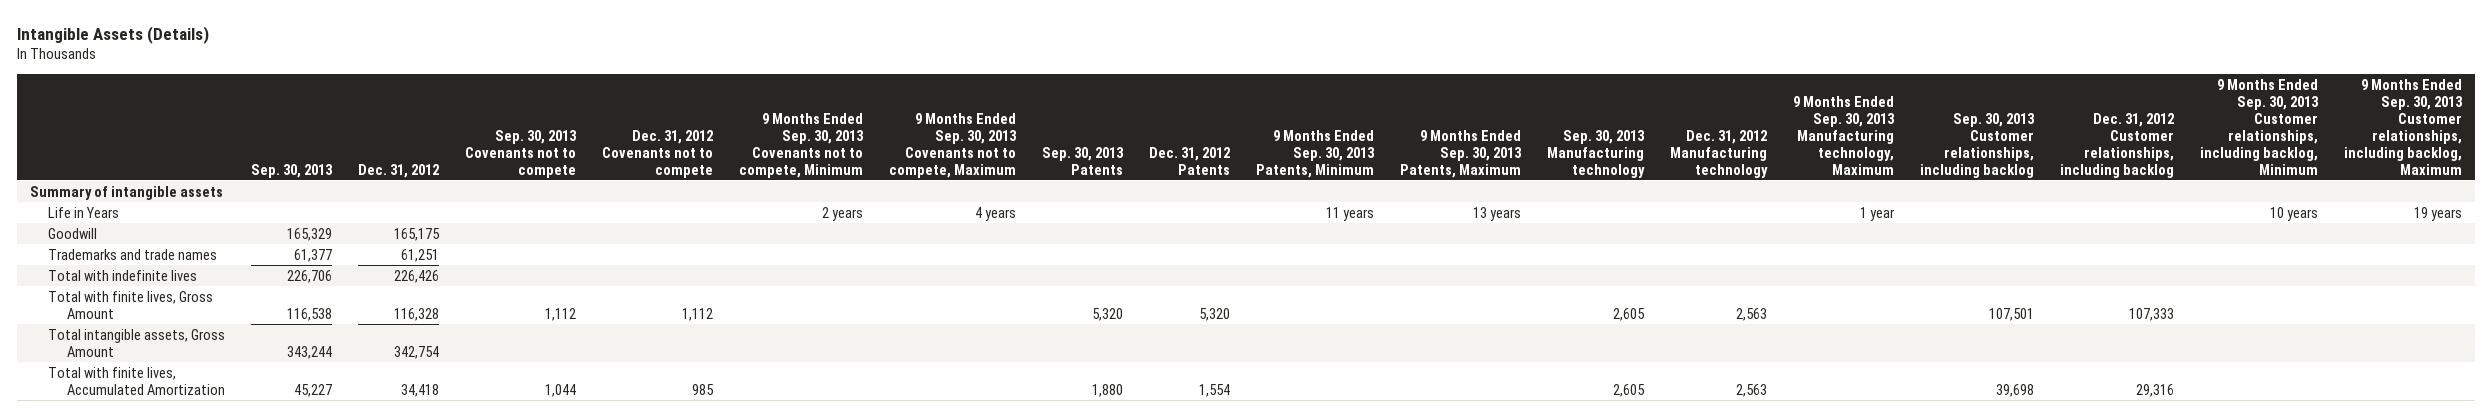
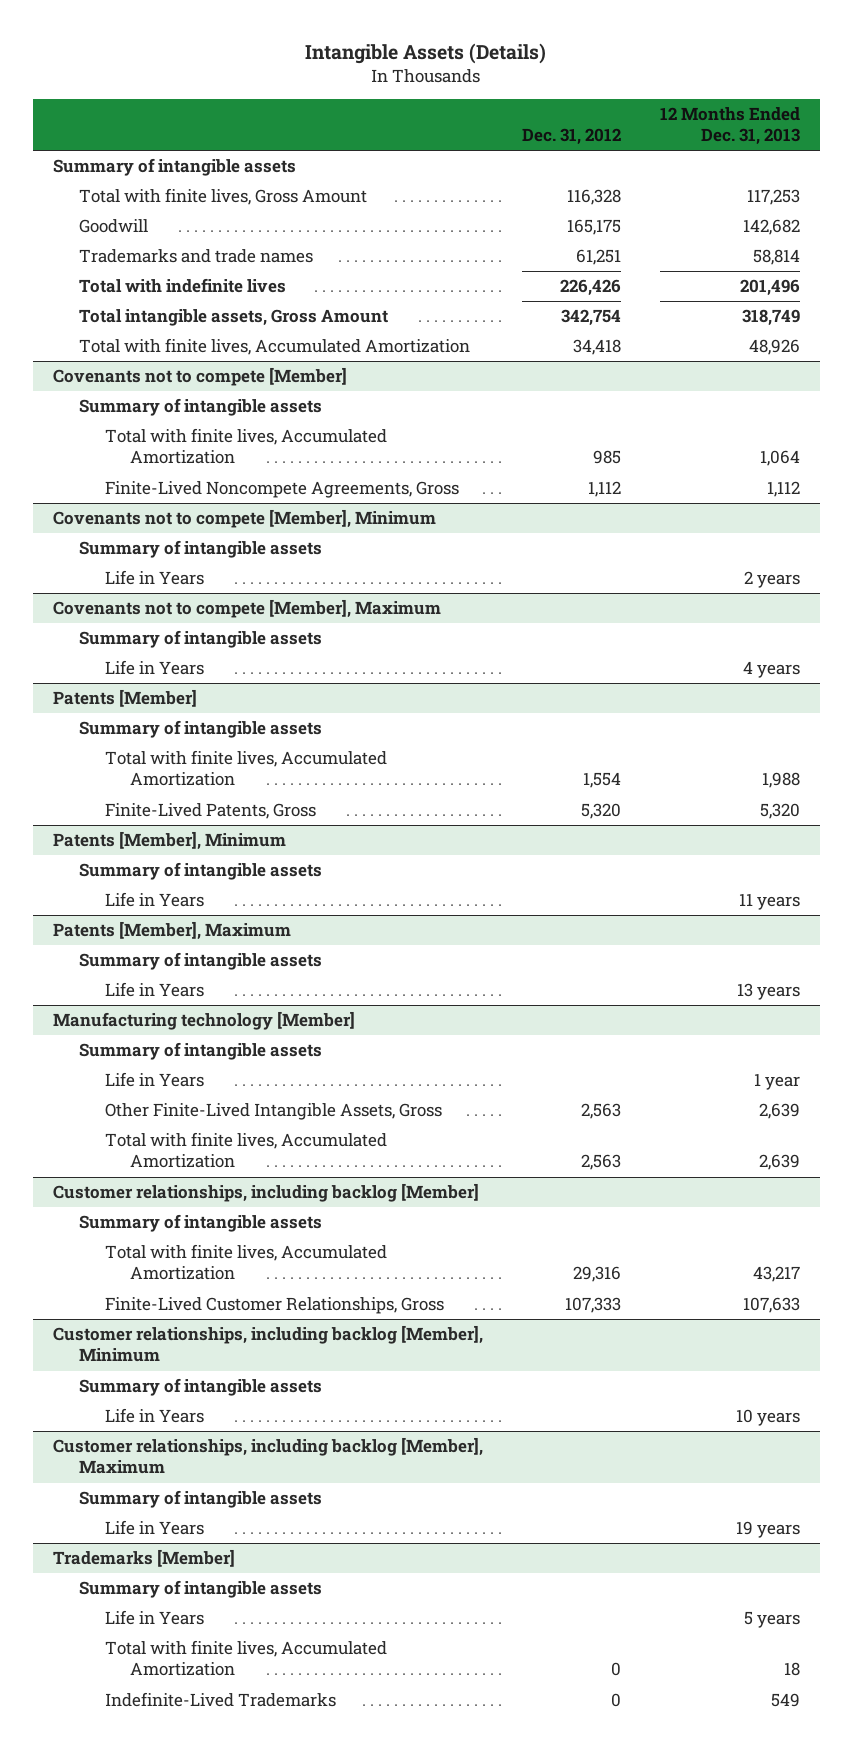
- | Sep. 30, 2013 | Dec. 31, 2012 | Sep. 30, 2013 Covenants not to compete | Dec. 31, 2012 Covenants not to compete | 9 Months Ended Sep. 30, 2013 Covenants not to compete, Minimum | 9 Months Ended Sep. 30, 2013 Covenants not to compete, Maximum | Sep. 30, 2013 Patents | Dec. 31, 2012 Patents | 9 Months Ended Sep. 30, 2013 Patents, Minimum | 9 Months Ended Sep. 30, 2013 Patents, Maximum | Sep. 30, 2013 Manufacturing technology | Dec. 31, 2012 Manufacturing technology | 9 Months Ended Sep. 30, 2013 Manufacturing technology, Maximum | Sep. 30, 2013 Customer relationships, including backlog | Dec. 31, 2012 Customer relationships, including backlog | 9 Months Ended Sep. 30, 2013 Customer relationships, including backlog, Minimum | 9 Months Ended Sep. 30, 2013 Customer relationships, including backlog, Maximum
+ | Dec. 31, 2012 | 12 Months Ended Dec. 31, 2013
- Life in Years | | | | | 2 years | 4 years | | | 11 years | 13 years | | | 1 year | | | 10 years | 19 years
moved up: Total with finite lives, Gross Amount | 116,328 | 117,253
+ Covenants not to compete [Member]
+ Summary of intangible assets
+ Total with finite lives, Accumulated Amortization | 985 | 1,064
+ Finite-Lived Noncompete Agreements, Gross | 1,112 | 1,112
+ Covenants not to compete [Member], Minimum
+ Summary of intangible assets
+ Life in Years | | 2 years
+ Covenants not to compete [Member], Maximum
+ Summary of intangible assets
+ Life in Years | | 4 years
+ Patents [Member]
+ Summary of intangible assets
+ Total with finite lives, Accumulated Amortization | 1,554 | 1,988
+ Finite-Lived Patents, Gross | 5,320 | 5,320
+ Patents [Member], Minimum
+ Summary of intangible assets
+ Life in Years | | 11 years
+ Patents [Member], Maximum
+ Summary of intangible assets
+ Life in Years | | 13 years
+ Manufacturing technology [Member]
+ Summary of intangible assets
+ Life in Years | | 1 year
+ Other Finite-Lived Intangible Assets, Gross | 2,563 | 2,639
+ Total with finite lives, Accumulated Amortization | 2,563 | 2,639
+ Customer relationships, including backlog [Member]
+ Summary of intangible assets
+ Total with finite lives, Accumulated Amortization | 29,316 | 43,217
+ Finite-Lived Customer Relationships, Gross | 107,333 | 107,633
+ Customer relationships, including backlog [Member], Minimum
+ Summary of intangible assets
+ Life in Years | | 10 years
+ Customer relationships, including backlog [Member], Maximum
+ Summary of intangible assets
+ Life in Years | | 19 years
+ Trademarks [Member]
+ Summary of intangible assets
+ Life in Years | | 5 years
+ Total with finite lives, Accumulated Amortization | 0 | 18
+ Indefinite-Lived Trademarks | 0 | 549

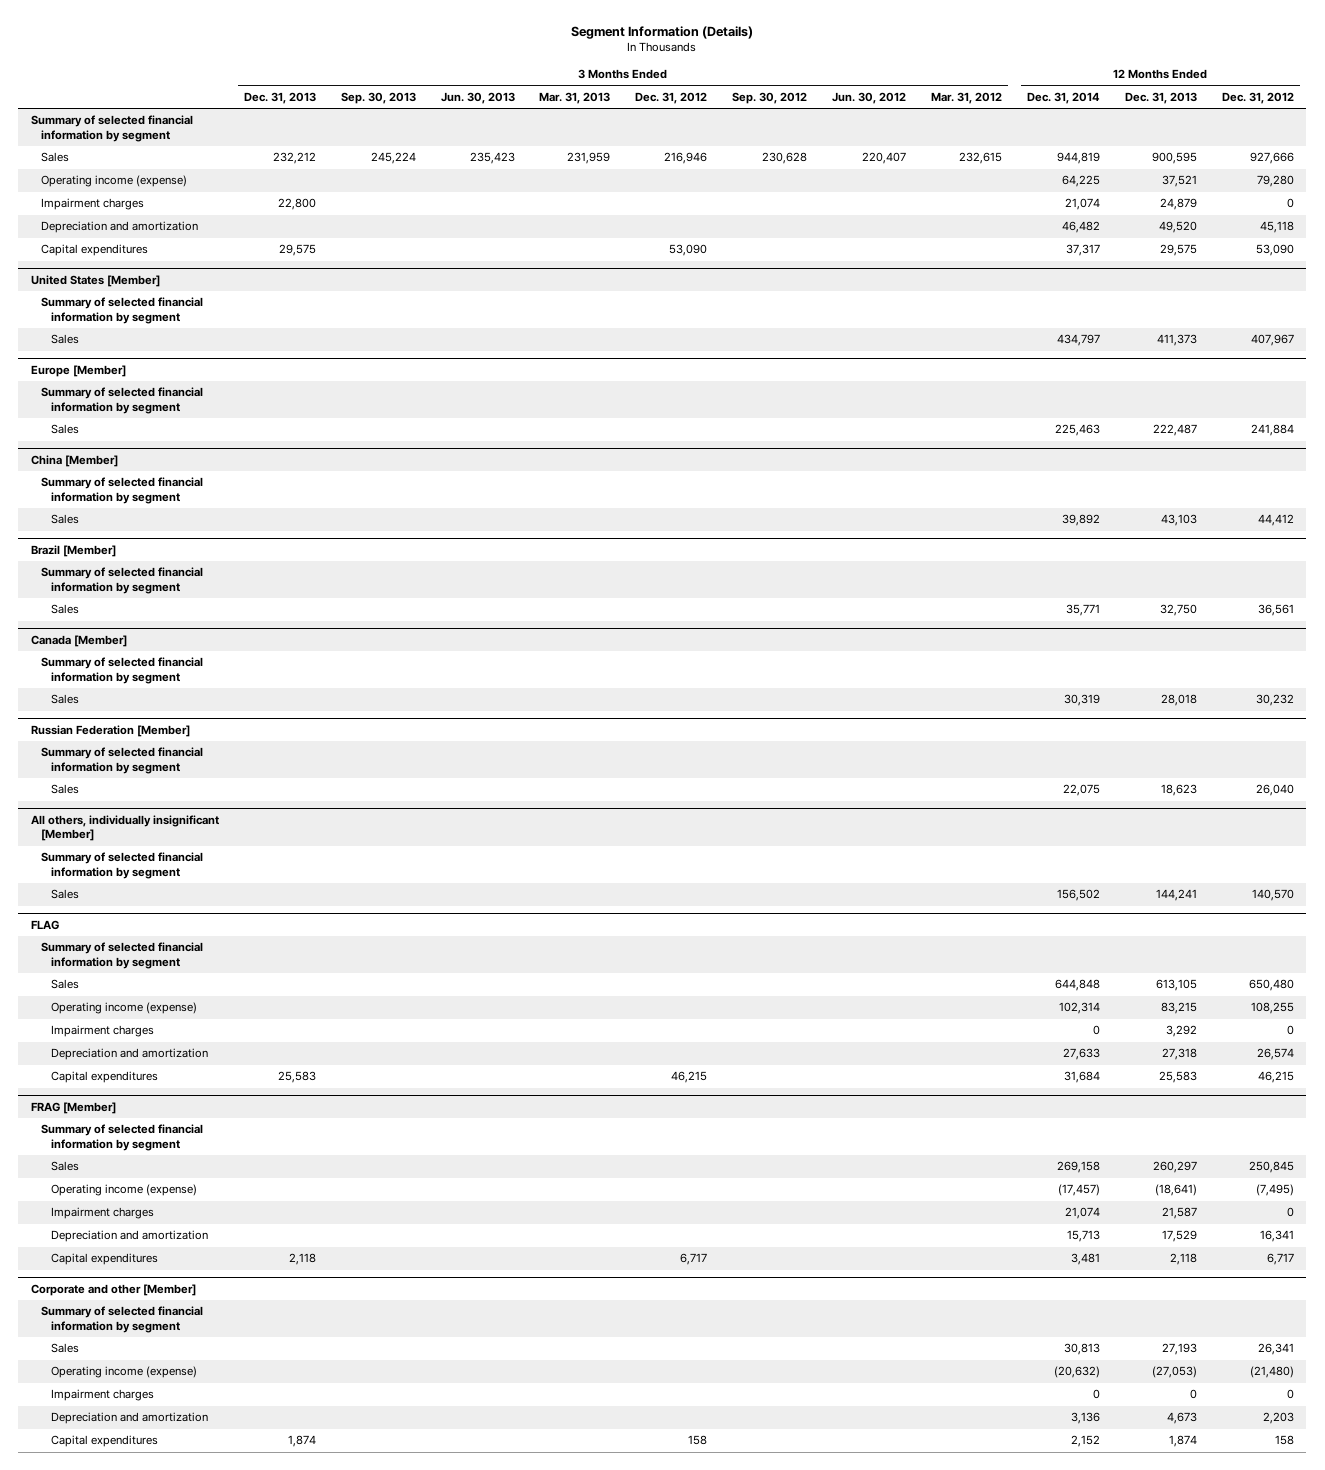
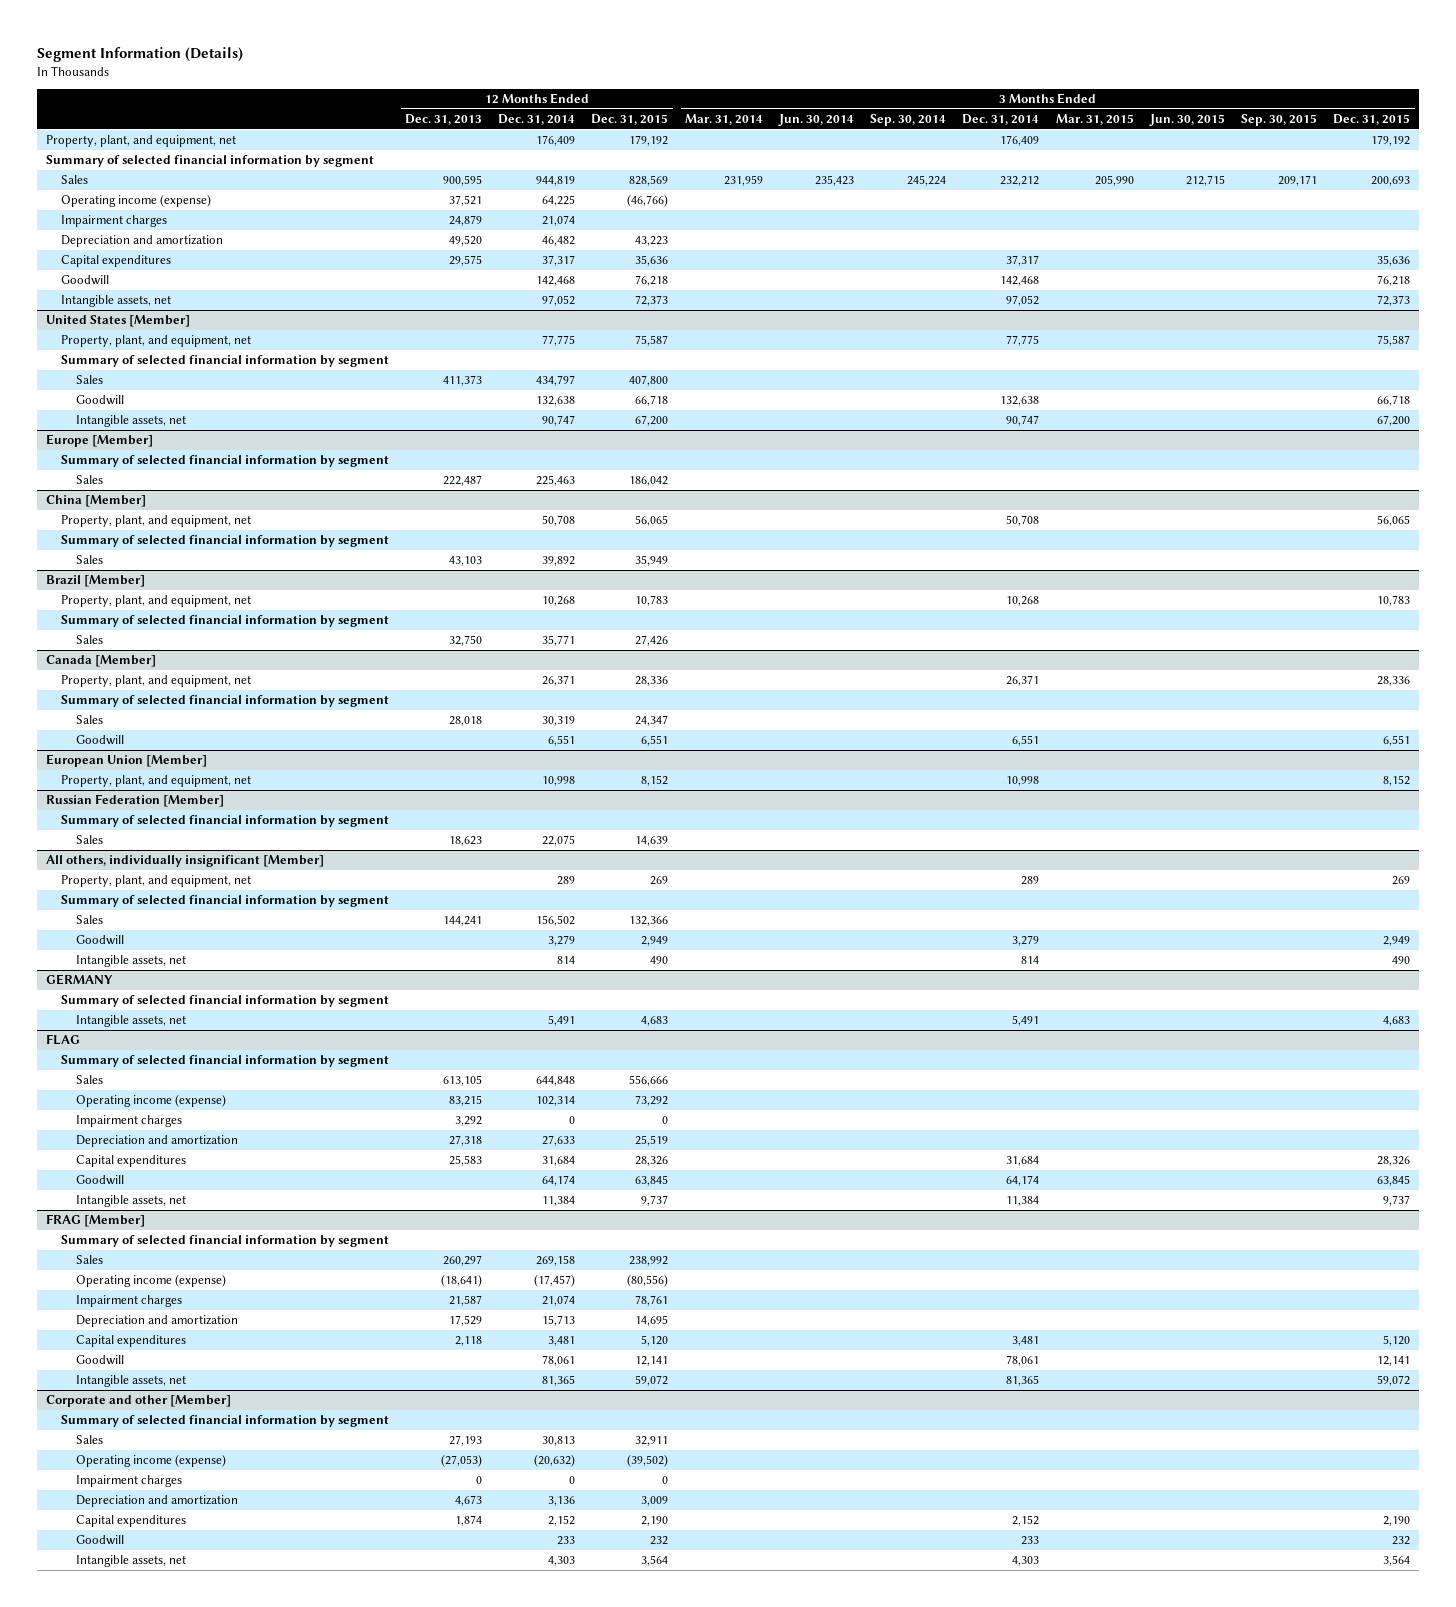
- | 3 Months Ended Dec. 31, 2013 | 3 Months Ended Sep. 30, 2013 | 3 Months Ended Jun. 30, 2013 | 3 Months Ended Mar. 31, 2013 | 3 Months Ended Dec. 31, 2012 | 3 Months Ended Sep. 30, 2012 | 3 Months Ended Jun. 30, 2012 | 3 Months Ended Mar. 31, 2012 | 12 Months Ended Dec. 31, 2014 | 12 Months Ended Dec. 31, 2013 | 12 Months Ended Dec. 31, 2012
+ | 12 Months Ended Dec. 31, 2013 | 12 Months Ended Dec. 31, 2014 | 12 Months Ended Dec. 31, 2015 | 3 Months Ended Mar. 31, 2014 | 3 Months Ended Jun. 30, 2014 | 3 Months Ended Sep. 30, 2014 | 3 Months Ended Dec. 31, 2014 | 3 Months Ended Mar. 31, 2015 | 3 Months Ended Jun. 30, 2015 | 3 Months Ended Sep. 30, 2015 | 3 Months Ended Dec. 31, 2015
+ Property, plant, and equipment, net | | 176,409 | 179,192 | | | | 176,409 | | | | 179,192
+ Goodwill | | 142,468 | 76,218 | | | | 142,468 | | | | 76,218
+ Intangible assets, net | | 97,052 | 72,373 | | | | 97,052 | | | | 72,373
@ United States [Member]
+ Property, plant, and equipment, net | | 77,775 | 75,587 | | | | 77,775 | | | | 75,587
+ Goodwill | | 132,638 | 66,718 | | | | 132,638 | | | | 66,718
+ Intangible assets, net | | 90,747 | 67,200 | | | | 90,747 | | | | 67,200
@ China [Member]
+ Property, plant, and equipment, net | | 50,708 | 56,065 | | | | 50,708 | | | | 56,065
@ Brazil [Member]
+ Property, plant, and equipment, net | | 10,268 | 10,783 | | | | 10,268 | | | | 10,783
@ Canada [Member]
+ Property, plant, and equipment, net | | 26,371 | 28,336 | | | | 26,371 | | | | 28,336
+ Goodwill | | 6,551 | 6,551 | | | | 6,551 | | | | 6,551
+ European Union [Member]
+ Property, plant, and equipment, net | | 10,998 | 8,152 | | | | 10,998 | | | | 8,152
@ All others, individually insignificant [Member]
+ Property, plant, and equipment, net | | 289 | 269 | | | | 289 | | | | 269
+ Goodwill | | 3,279 | 2,949 | | | | 3,279 | | | | 2,949
+ Intangible assets, net | | 814 | 490 | | | | 814 | | | | 490
+ GERMANY
+ Summary of selected financial information by segment
+ Intangible assets, net | | 5,491 | 4,683 | | | | 5,491 | | | | 4,683
@ FLAG
+ Goodwill | | 64,174 | 63,845 | | | | 64,174 | | | | 63,845
+ Intangible assets, net | | 11,384 | 9,737 | | | | 11,384 | | | | 9,737
@ FRAG [Member]
+ Goodwill | | 78,061 | 12,141 | | | | 78,061 | | | | 12,141
+ Intangible assets, net | | 81,365 | 59,072 | | | | 81,365 | | | | 59,072
@ Corporate and other [Member]
+ Goodwill | | 233 | 232 | | | | 233 | | | | 232
+ Intangible assets, net | | 4,303 | 3,564 | | | | 4,303 | | | | 3,564

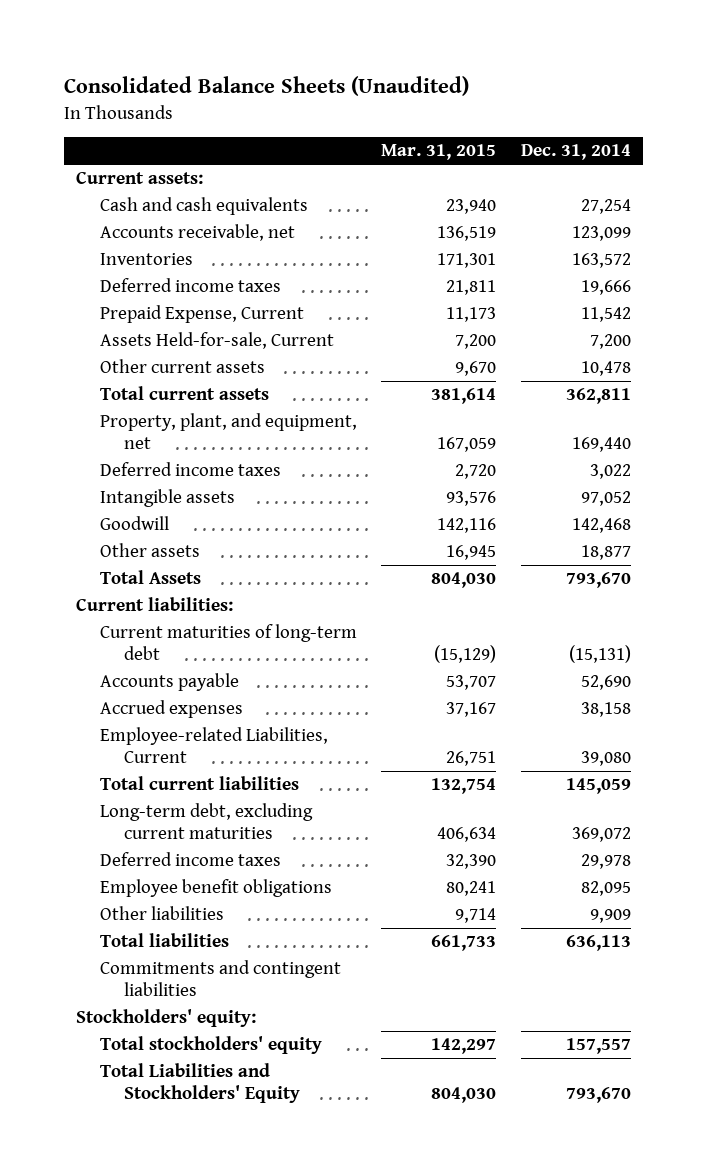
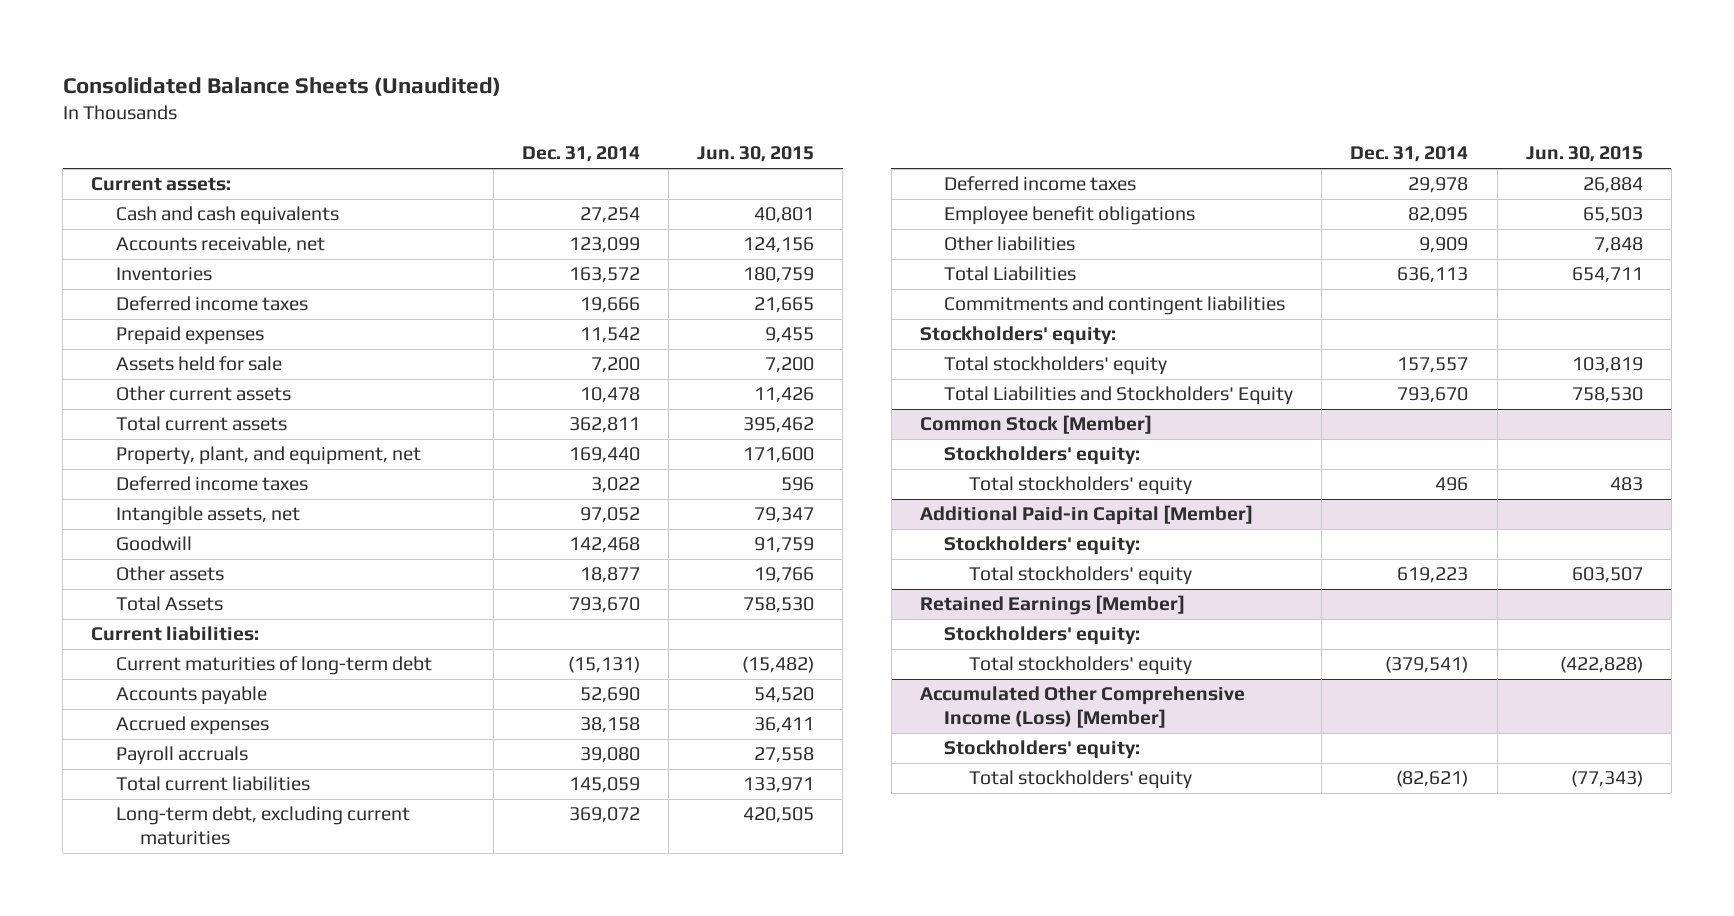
- | Mar. 31, 2015 | Dec. 31, 2014
+ | Dec. 31, 2014 | Jun. 30, 2015
- Prepaid Expense, Current | 11,173 | 11,542
- Assets Held-for-sale, Current | 7,200 | 7,200
+ Prepaid expenses | 11,542 | 9,455
+ Assets held for sale | 7,200 | 7,200
- Intangible assets | 93,576 | 97,052
+ Intangible assets, net | 97,052 | 79,347
- Employee-related Liabilities, Current | 26,751 | 39,080
+ Payroll accruals | 39,080 | 27,558
- Total liabilities | 661,733 | 636,113
+ Total Liabilities | 636,113 | 654,711
+ Common Stock [Member]
+ Stockholders' equity:
+ Total stockholders' equity | 496 | 483
+ Additional Paid-in Capital [Member]
+ Stockholders' equity:
+ Total stockholders' equity | 619,223 | 603,507
+ Retained Earnings [Member]
+ Stockholders' equity:
+ Total stockholders' equity | (379,541) | (422,828)
+ Accumulated Other Comprehensive Income (Loss) [Member]
+ Stockholders' equity:
+ Total stockholders' equity | (82,621) | (77,343)

